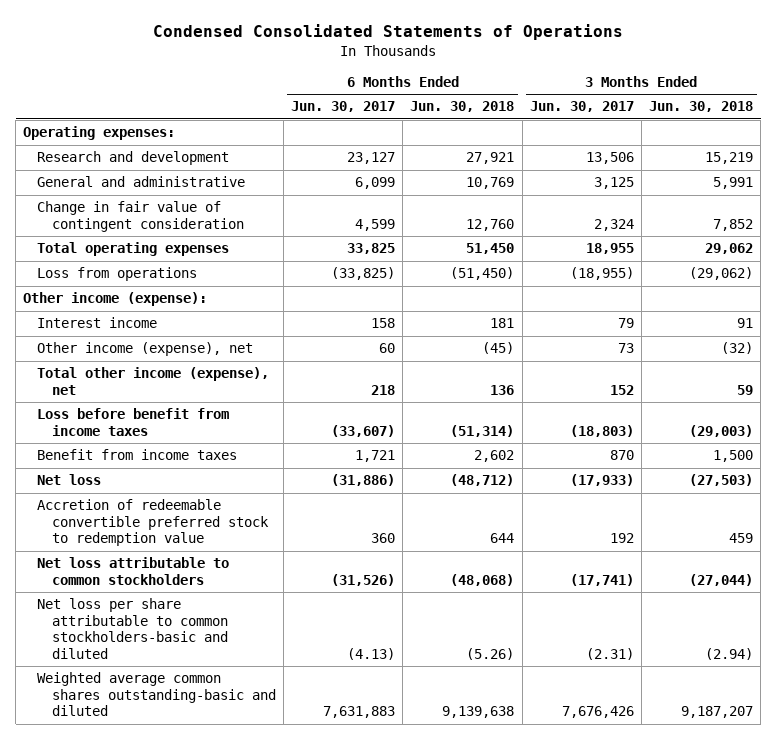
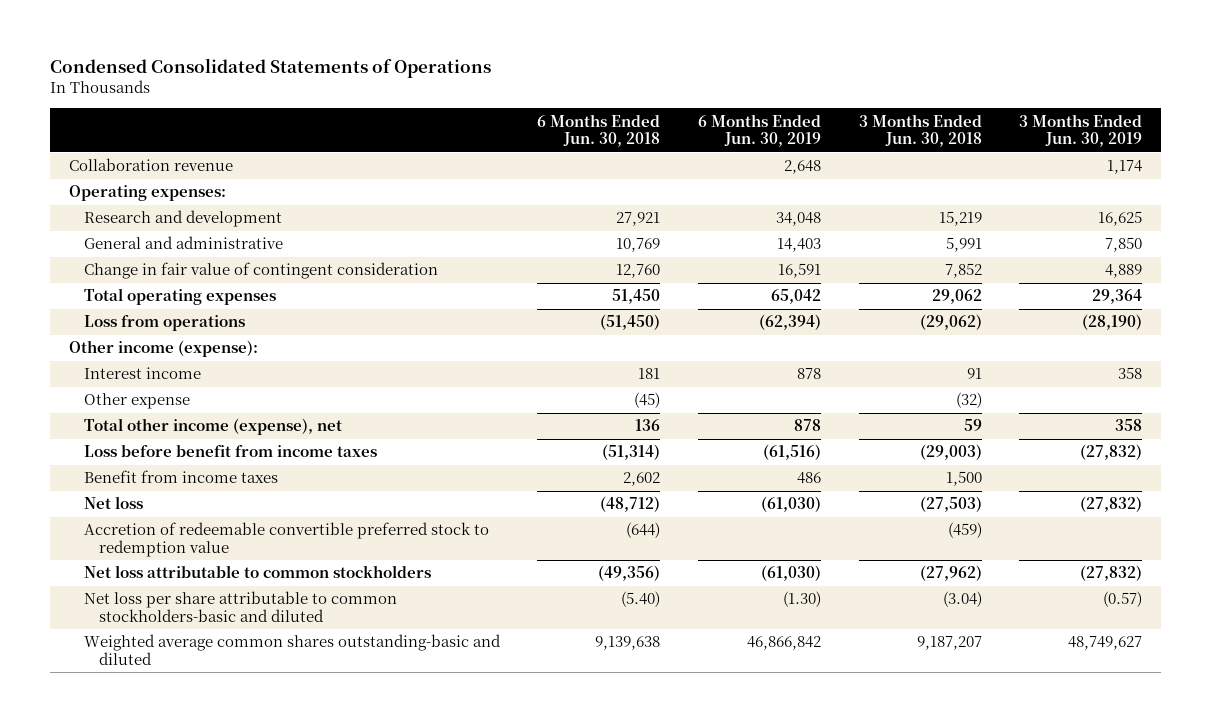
- | 6 Months Ended Jun. 30, 2017 | 6 Months Ended Jun. 30, 2018 | 3 Months Ended Jun. 30, 2017 | 3 Months Ended Jun. 30, 2018
+ | 6 Months Ended Jun. 30, 2018 | 6 Months Ended Jun. 30, 2019 | 3 Months Ended Jun. 30, 2018 | 3 Months Ended Jun. 30, 2019
+ Collaboration revenue | | 2,648 | | 1,174
- Other income (expense), net | 60 | (45) | 73 | (32)
+ Other expense | (45) | | (32) |
- Accretion of redeemable convertible preferred stock to redemption value | 360 | 644 | 192 | 459
- Net loss attributable to common stockholders | (31,526) | (48,068) | (17,741) | (27,044)
- Net loss per share attributable to common stockholders-basic and diluted | (4.13) | (5.26) | (2.31) | (2.94)
+ Accretion of redeemable convertible preferred stock to redemption value | (644) | | (459) |
+ Net loss attributable to common stockholders | (49,356) | (61,030) | (27,962) | (27,832)
+ Net loss per share attributable to common stockholders-basic and diluted | (5.40) | (1.30) | (3.04) | (0.57)

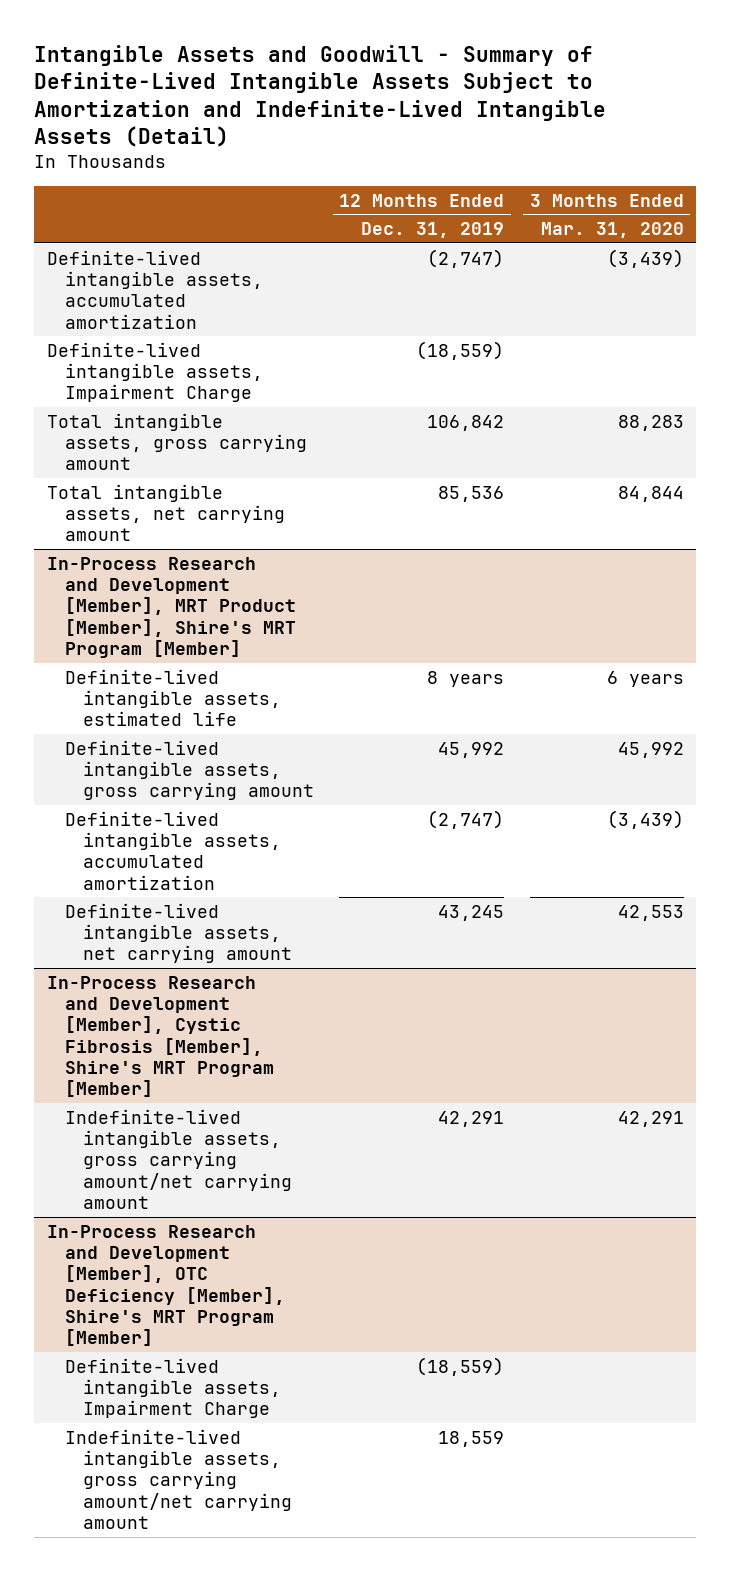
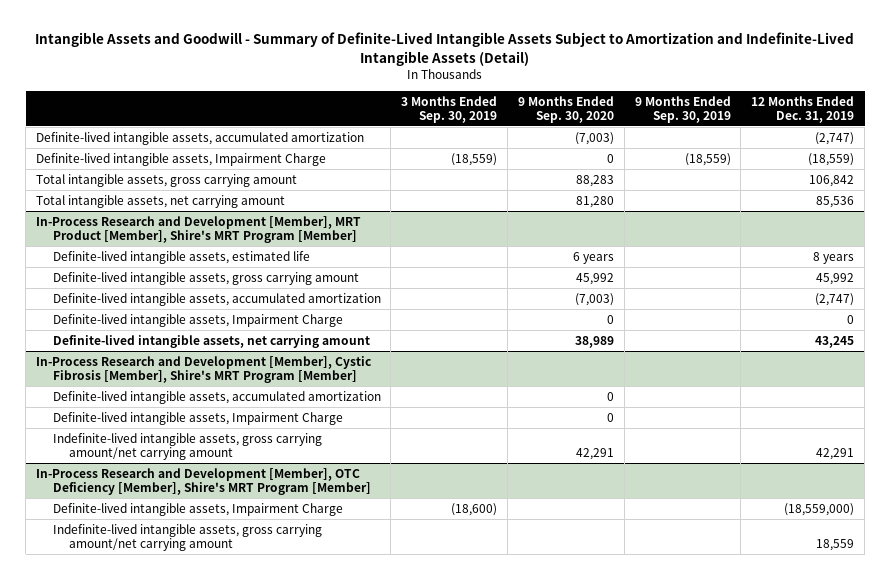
- | 12 Months Ended Dec. 31, 2019 | 3 Months Ended Mar. 31, 2020
+ | 3 Months Ended Sep. 30, 2019 | 9 Months Ended Sep. 30, 2020 | 9 Months Ended Sep. 30, 2019 | 12 Months Ended Dec. 31, 2019
@ In-Process Research and Development [Member], MRT Product [Member], Shire's MRT Program [Member]
+ Definite-lived intangible assets, Impairment Charge | | 0 | | 0
@ In-Process Research and Development [Member], Cystic Fibrosis [Member], Shire's MRT Program [Member]
+ Definite-lived intangible assets, accumulated amortization | | 0 | |
+ Definite-lived intangible assets, Impairment Charge | | 0 | |
@ In-Process Research and Development [Member], OTC Deficiency [Member], Shire's MRT Program [Member]
- Definite-lived intangible assets, Impairment Charge | (18,559) |
+ Definite-lived intangible assets, Impairment Charge | (18,600) | | | (18,559,000)

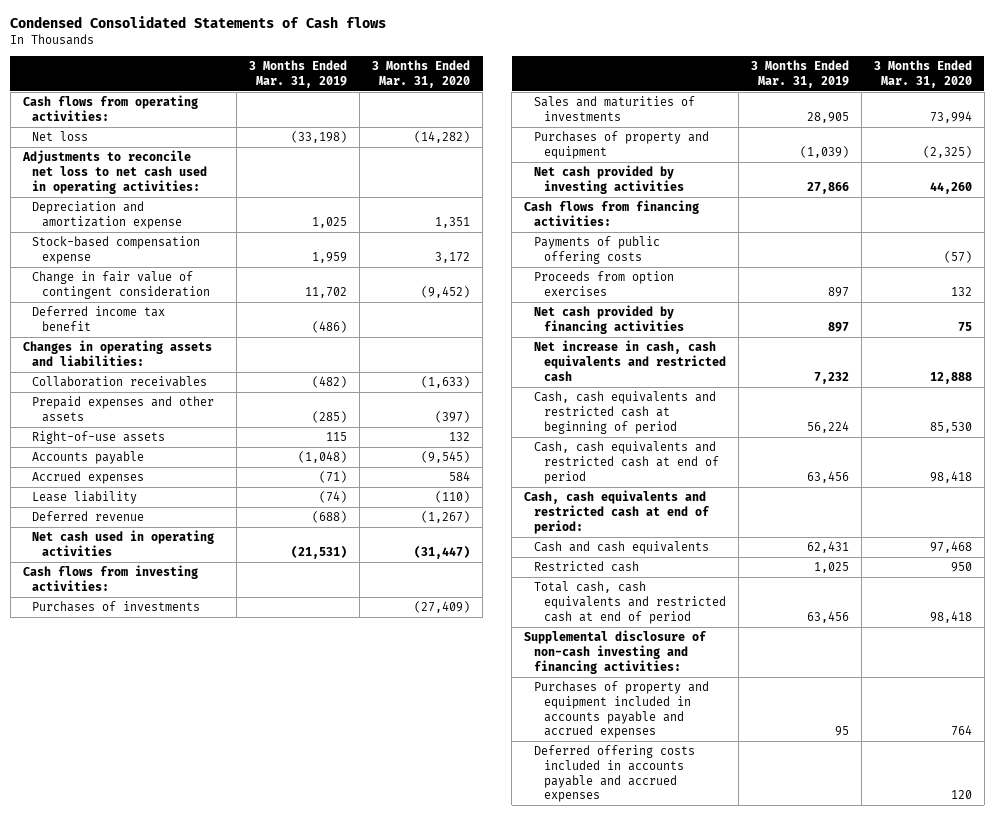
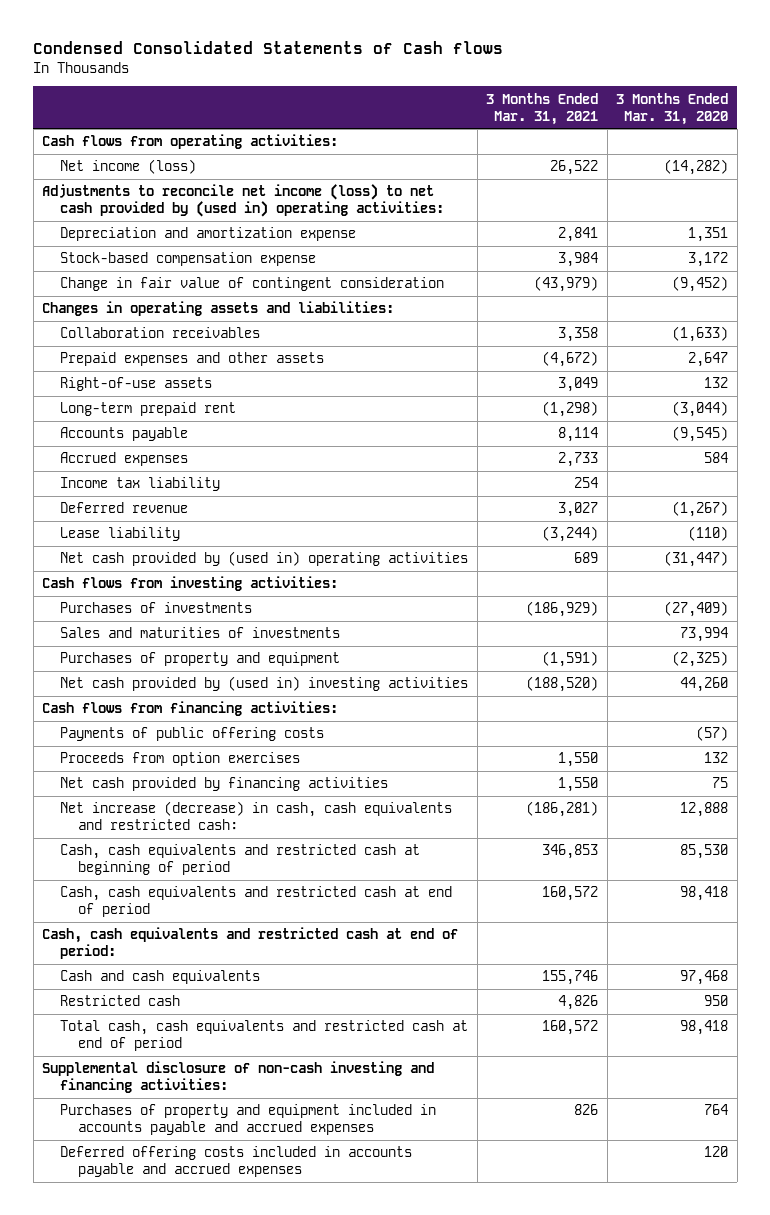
- | 3 Months Ended Mar. 31, 2019 | 3 Months Ended Mar. 31, 2020
+ | 3 Months Ended Mar. 31, 2021 | 3 Months Ended Mar. 31, 2020
- Net loss | (33,198) | (14,282)
- Adjustments to reconcile net loss to net cash used in operating activities:
+ Net income (loss) | 26,522 | (14,282)
+ Adjustments to reconcile net income (loss) to net cash provided by (used in) operating activities:
- Deferred income tax benefit | (486) |
- Prepaid expenses and other assets | (285) | (397)
+ Prepaid expenses and other assets | (4,672) | 2,647
+ Long-term prepaid rent | (1,298) | (3,044)
+ Income tax liability | 254 |
- Net cash used in operating activities | (21,531) | (31,447)
moved down: Lease liability | (3,244) | (110)
+ Net cash provided by (used in) operating activities | 689 | (31,447)
- Net cash provided by investing activities | 27,866 | 44,260
+ Net cash provided by (used in) investing activities | (188,520) | 44,260
- Net increase in cash, cash equivalents and restricted cash | 7,232 | 12,888
+ Net increase (decrease) in cash, cash equivalents and restricted cash: | (186,281) | 12,888

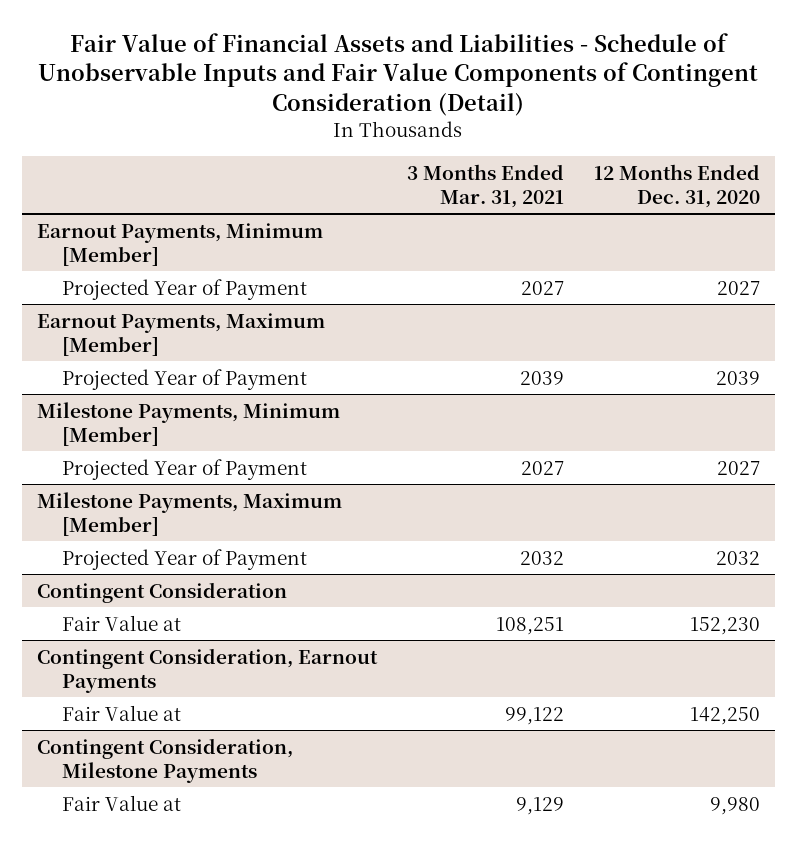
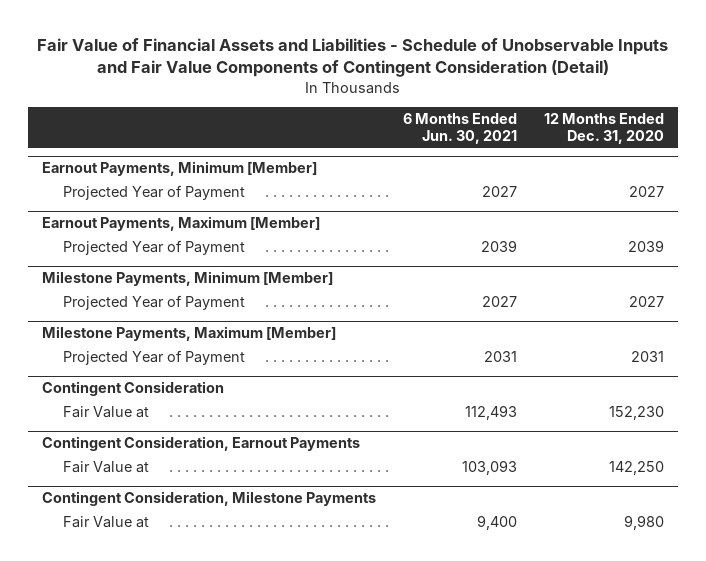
- | 3 Months Ended Mar. 31, 2021 | 12 Months Ended Dec. 31, 2020
+ | 6 Months Ended Jun. 30, 2021 | 12 Months Ended Dec. 31, 2020
@ Milestone Payments, Maximum [Member]
- Projected Year of Payment | 2032 | 2032
+ Projected Year of Payment | 2031 | 2031

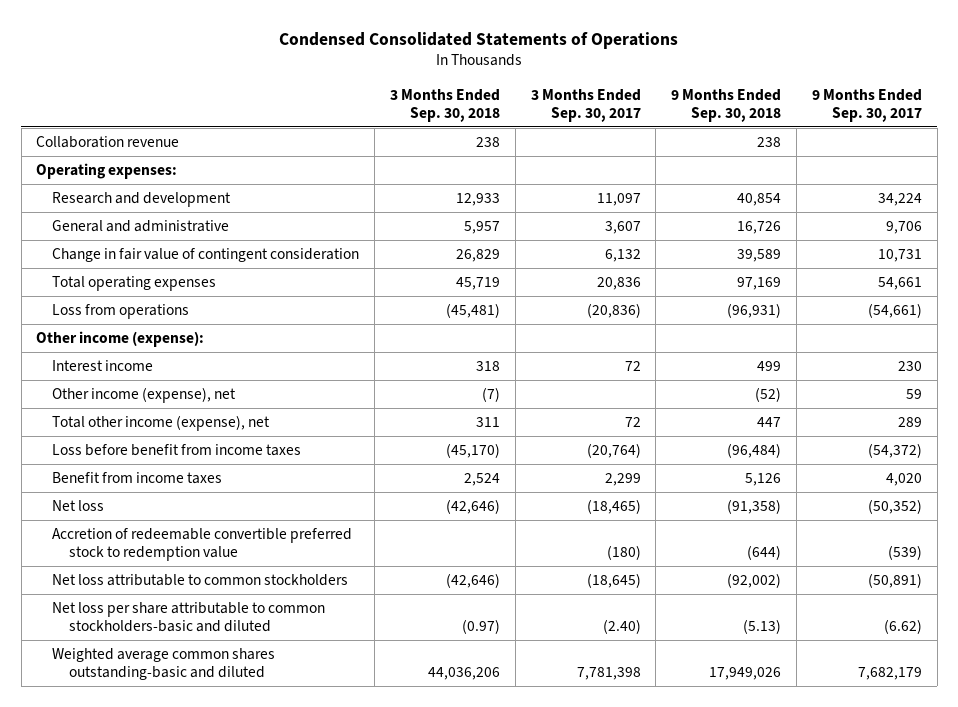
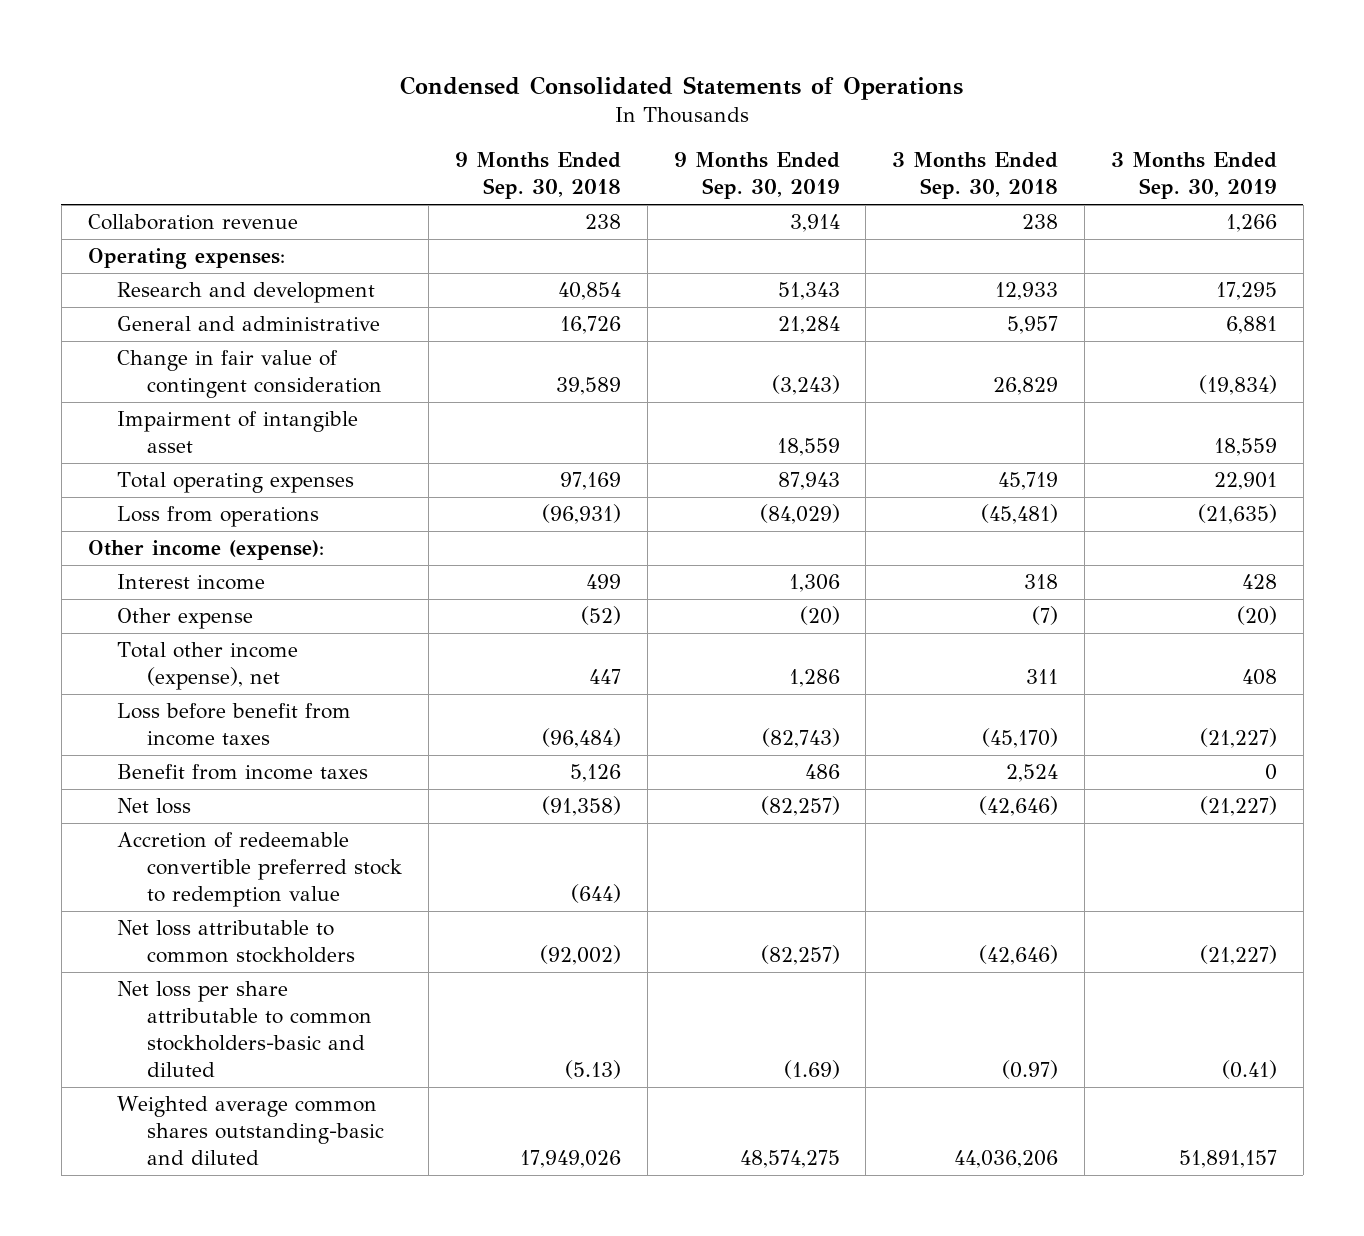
- | 3 Months Ended Sep. 30, 2018 | 3 Months Ended Sep. 30, 2017 | 9 Months Ended Sep. 30, 2018 | 9 Months Ended Sep. 30, 2017
+ | 9 Months Ended Sep. 30, 2018 | 9 Months Ended Sep. 30, 2019 | 3 Months Ended Sep. 30, 2018 | 3 Months Ended Sep. 30, 2019
+ Impairment of intangible asset | | 18,559 | | 18,559
- Other income (expense), net | (7) | | (52) | 59
+ Other expense | (52) | (20) | (7) | (20)

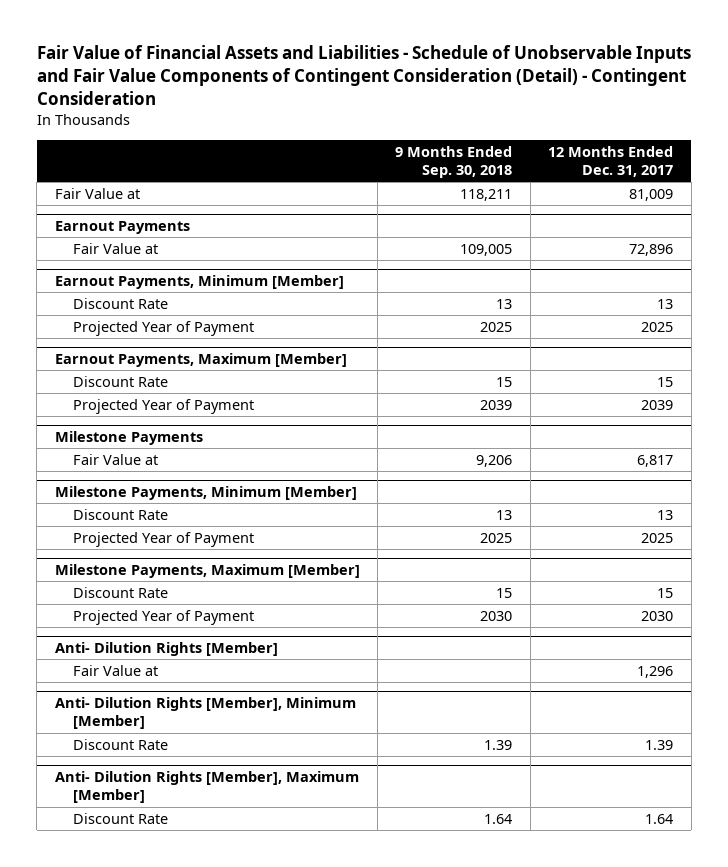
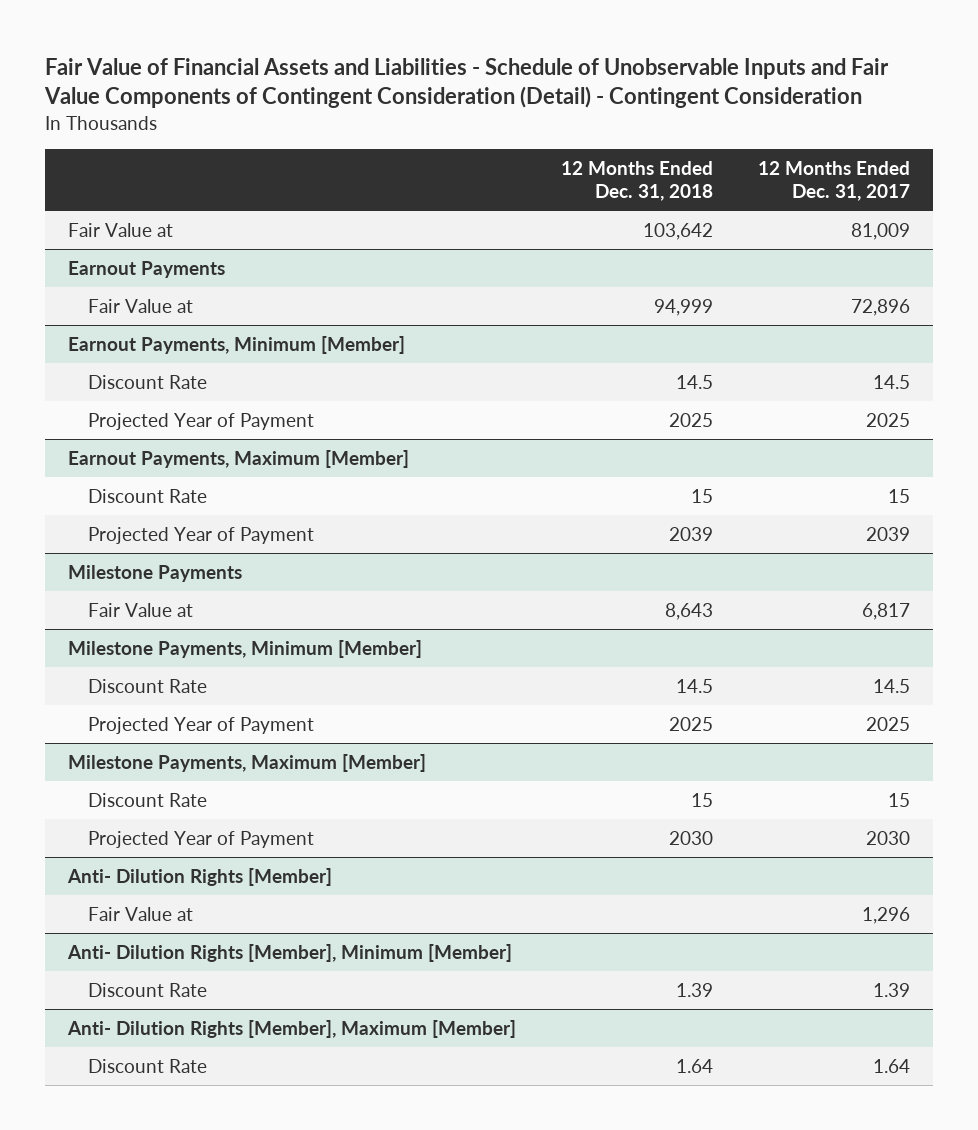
- | 9 Months Ended Sep. 30, 2018 | 12 Months Ended Dec. 31, 2017
+ | 12 Months Ended Dec. 31, 2018 | 12 Months Ended Dec. 31, 2017
@ Earnout Payments, Minimum [Member]
- Discount Rate | 13 | 13
+ Discount Rate | 14.5 | 14.5
@ Milestone Payments, Minimum [Member]
- Discount Rate | 13 | 13
+ Discount Rate | 14.5 | 14.5

